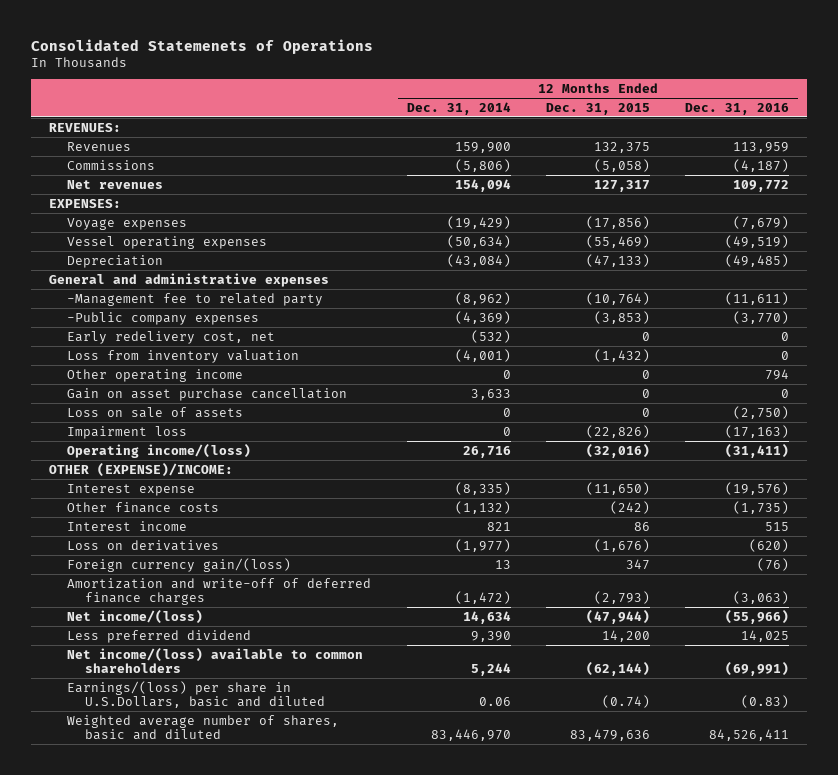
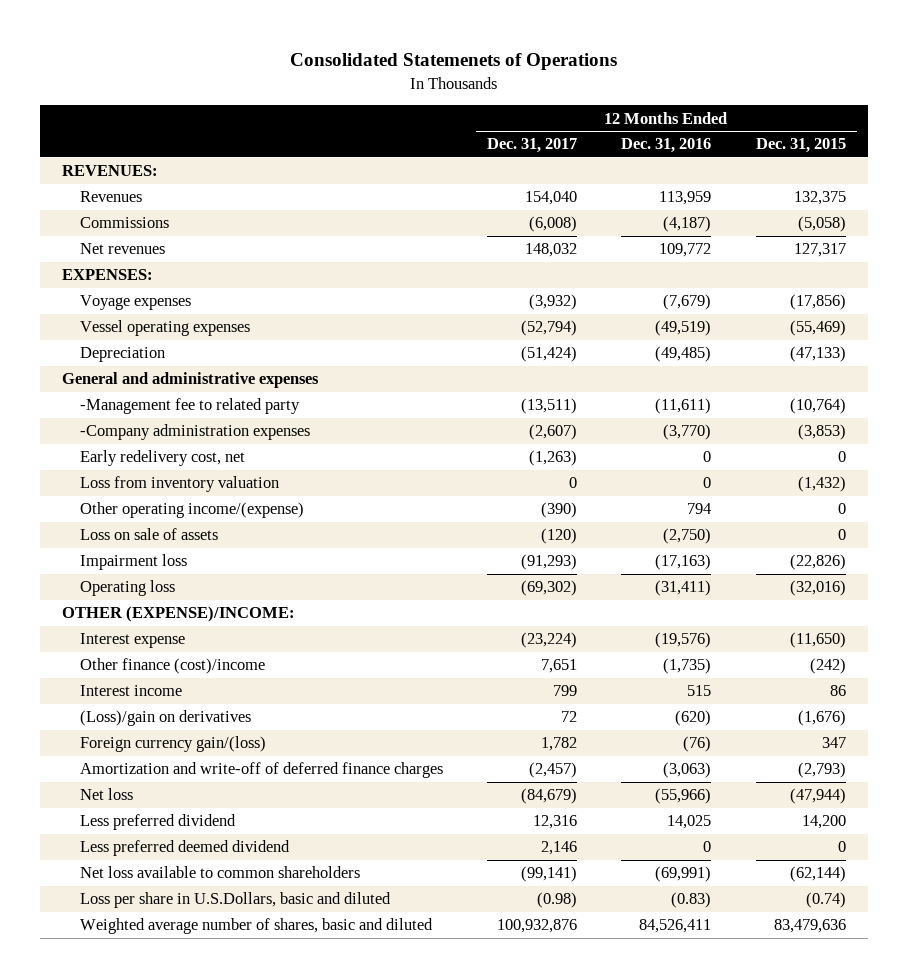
- | 12 Months Ended Dec. 31, 2014 | 12 Months Ended Dec. 31, 2015 | 12 Months Ended Dec. 31, 2016
+ | 12 Months Ended Dec. 31, 2017 | 12 Months Ended Dec. 31, 2016 | 12 Months Ended Dec. 31, 2015
- -Public company expenses | (4,369) | (3,853) | (3,770)
+ -Company administration expenses | (2,607) | (3,770) | (3,853)
- Other operating income | 0 | 0 | 794
- Gain on asset purchase cancellation | 3,633 | 0 | 0
+ Other operating income/(expense) | (390) | 794 | 0
- Operating income/(loss) | 26,716 | (32,016) | (31,411)
+ Operating loss | (69,302) | (31,411) | (32,016)
- Other finance costs | (1,132) | (242) | (1,735)
+ Other finance (cost)/income | 7,651 | (1,735) | (242)
- Loss on derivatives | (1,977) | (1,676) | (620)
+ (Loss)/gain on derivatives | 72 | (620) | (1,676)
- Net income/(loss) | 14,634 | (47,944) | (55,966)
+ Net loss | (84,679) | (55,966) | (47,944)
- Net income/(loss) available to common shareholders | 5,244 | (62,144) | (69,991)
- Earnings/(loss) per share in U.S.Dollars, basic and diluted | 0.06 | (0.74) | (0.83)
+ Less preferred deemed dividend | 2,146 | 0 | 0
+ Net loss available to common shareholders | (99,141) | (69,991) | (62,144)
+ Loss per share in U.S.Dollars, basic and diluted | (0.98) | (0.83) | (0.74)

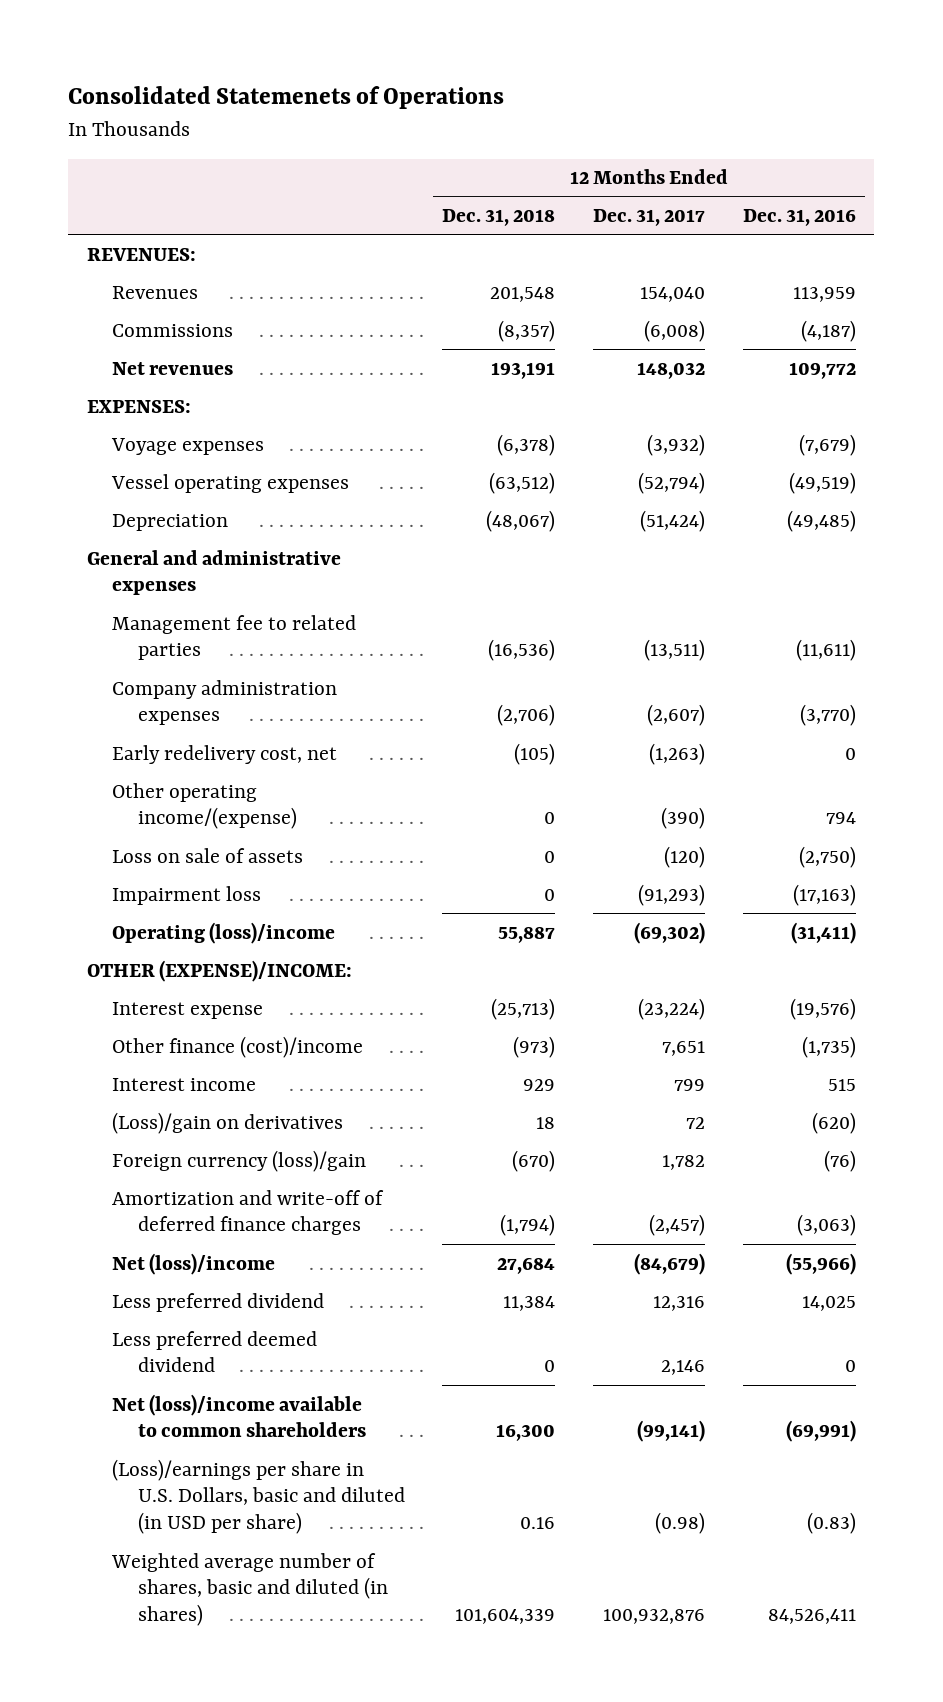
- | 12 Months Ended Dec. 31, 2017 | 12 Months Ended Dec. 31, 2016 | 12 Months Ended Dec. 31, 2015
+ | 12 Months Ended Dec. 31, 2018 | 12 Months Ended Dec. 31, 2017 | 12 Months Ended Dec. 31, 2016
- -Management fee to related party | (13,511) | (11,611) | (10,764)
- -Company administration expenses | (2,607) | (3,770) | (3,853)
+ Management fee to related parties | (16,536) | (13,511) | (11,611)
+ Company administration expenses | (2,706) | (2,607) | (3,770)
- Loss from inventory valuation | 0 | 0 | (1,432)
- Operating loss | (69,302) | (31,411) | (32,016)
+ Operating (loss)/income | 55,887 | (69,302) | (31,411)
- Foreign currency gain/(loss) | 1,782 | (76) | 347
+ Foreign currency (loss)/gain | (670) | 1,782 | (76)
- Net loss | (84,679) | (55,966) | (47,944)
+ Net (loss)/income | 27,684 | (84,679) | (55,966)
- Net loss available to common shareholders | (99,141) | (69,991) | (62,144)
- Loss per share in U.S.Dollars, basic and diluted | (0.98) | (0.83) | (0.74)
- Weighted average number of shares, basic and diluted | 100,932,876 | 84,526,411 | 83,479,636
+ Net (loss)/income available to common shareholders | 16,300 | (99,141) | (69,991)
+ (Loss)/earnings per share in U.S. Dollars, basic and diluted (in USD per share) | 0.16 | (0.98) | (0.83)
+ Weighted average number of shares, basic and diluted (in shares) | 101,604,339 | 100,932,876 | 84,526,411

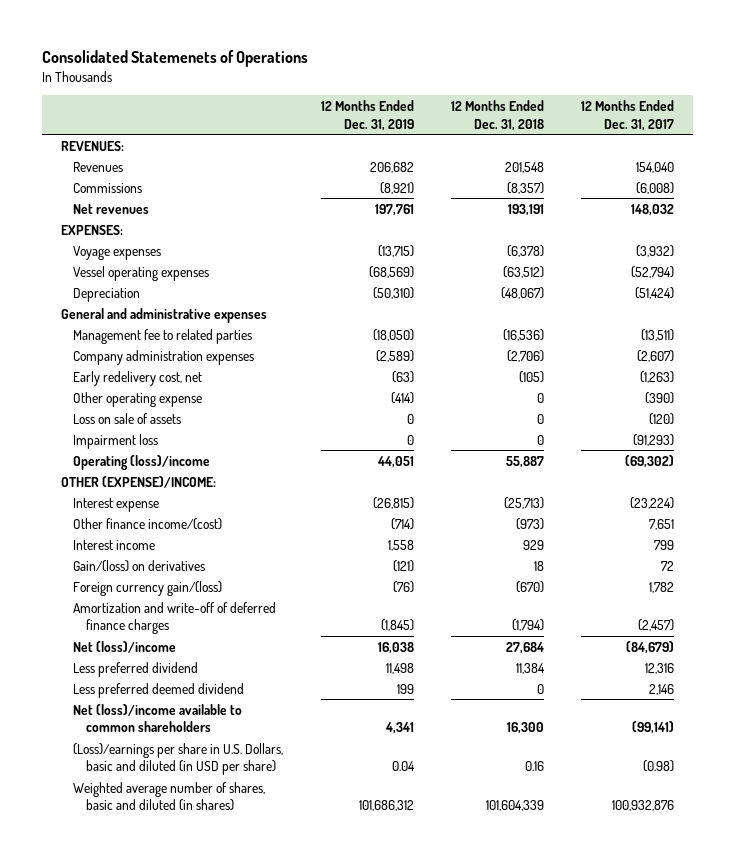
- | 12 Months Ended Dec. 31, 2018 | 12 Months Ended Dec. 31, 2017 | 12 Months Ended Dec. 31, 2016
+ | 12 Months Ended Dec. 31, 2019 | 12 Months Ended Dec. 31, 2018 | 12 Months Ended Dec. 31, 2017
- Other operating income/(expense) | 0 | (390) | 794
+ Other operating expense | (414) | 0 | (390)
- Other finance (cost)/income | (973) | 7,651 | (1,735)
+ Other finance income/(cost) | (714) | (973) | 7,651
- (Loss)/gain on derivatives | 18 | 72 | (620)
- Foreign currency (loss)/gain | (670) | 1,782 | (76)
+ Gain/(loss) on derivatives | (121) | 18 | 72
+ Foreign currency gain/(loss) | (76) | (670) | 1,782

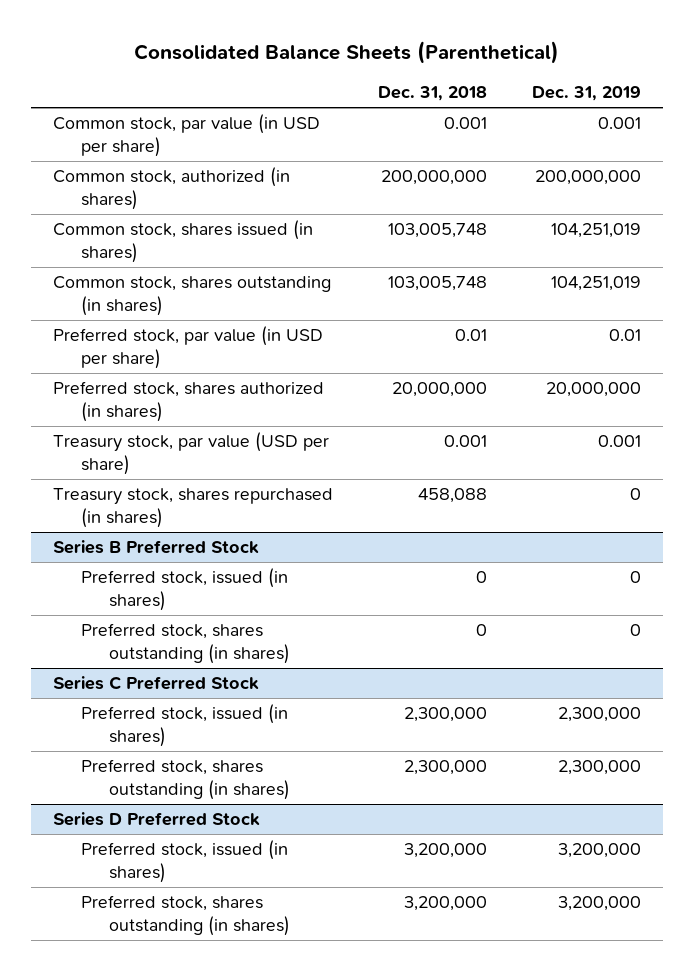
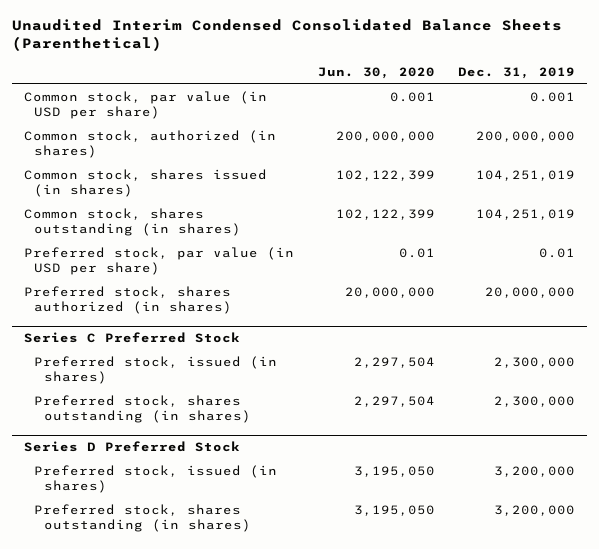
- Consolidated Balance Sheets (Parenthetical)
+ Unaudited Interim Condensed Consolidated Balance Sheets (Parenthetical)
- | Dec. 31, 2018 | Dec. 31, 2019
+ | Jun. 30, 2020 | Dec. 31, 2019
- Treasury stock, par value (USD per share) | 0.001 | 0.001
- Treasury stock, shares repurchased (in shares) | 458,088 | 0
- Series B Preferred Stock
- Preferred stock, issued (in shares) | 0 | 0
- Preferred stock, shares outstanding (in shares) | 0 | 0

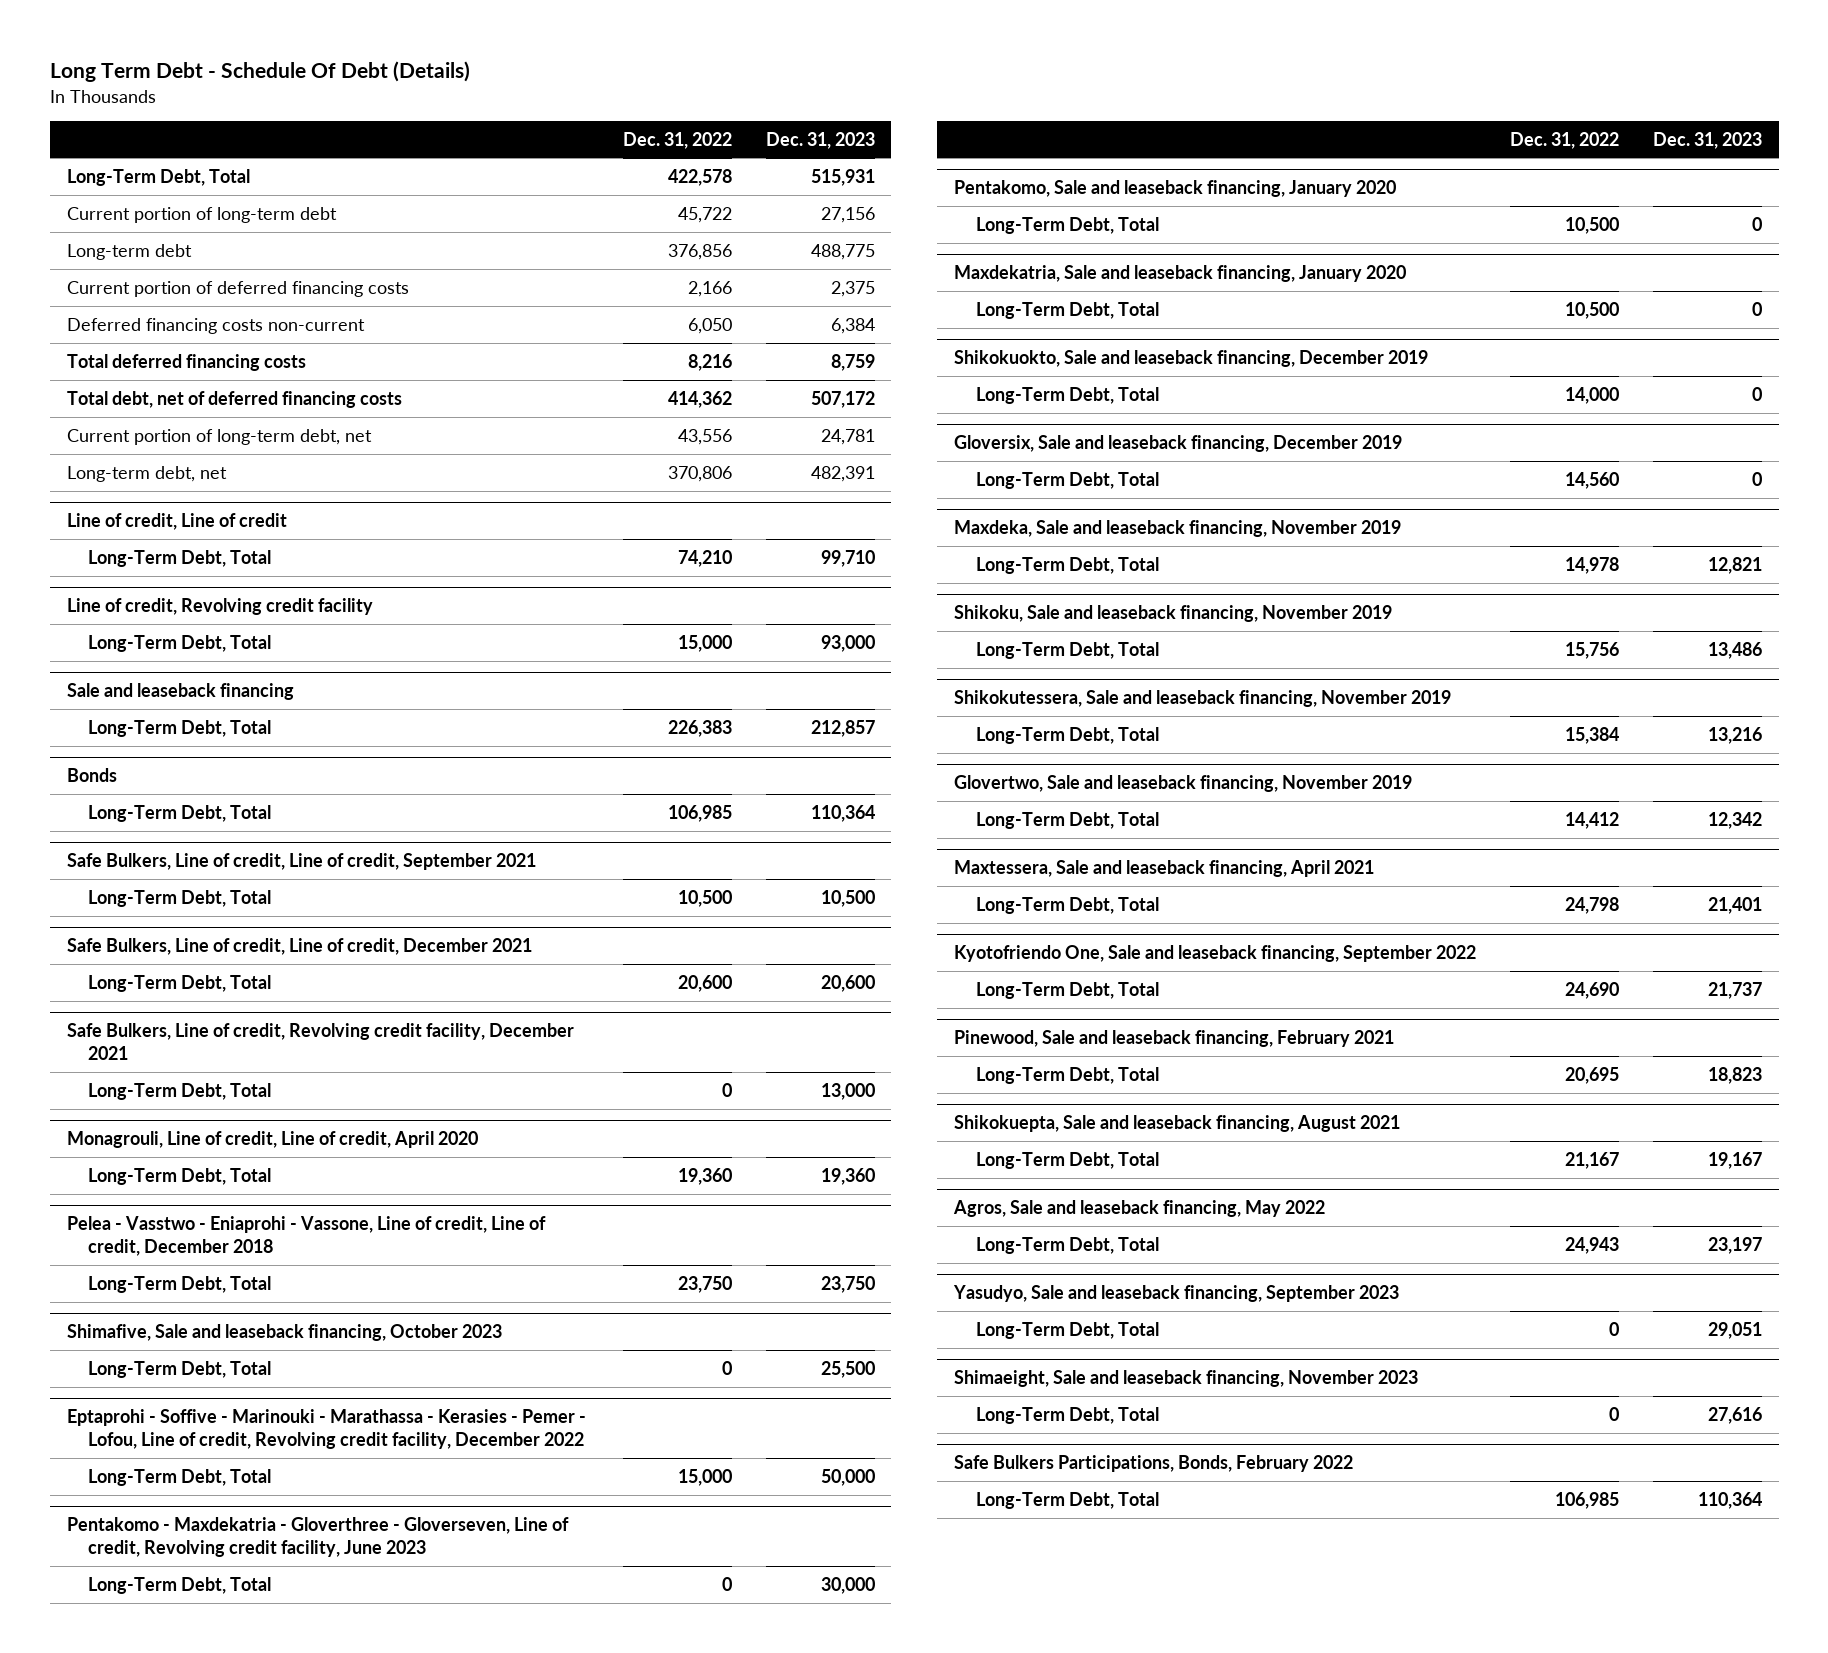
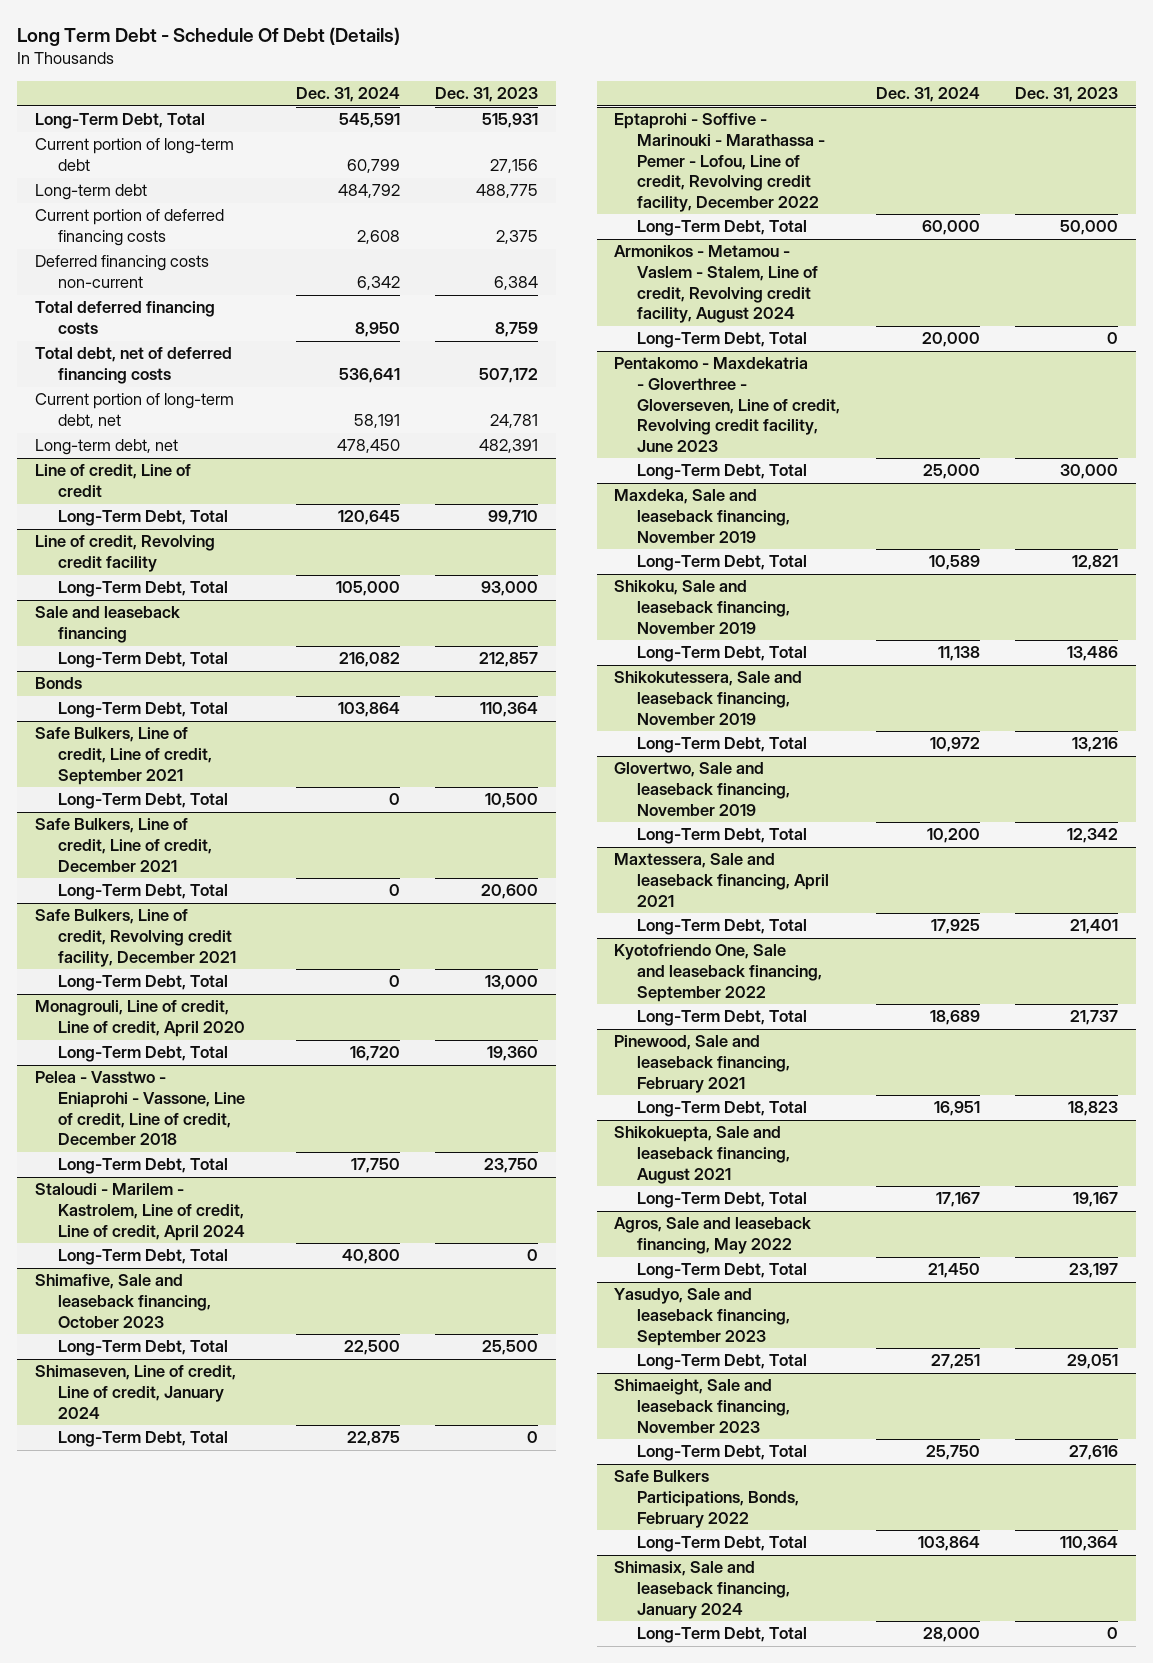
- | Dec. 31, 2022 | Dec. 31, 2023
+ | Dec. 31, 2024 | Dec. 31, 2023
+ Staloudi - Marilem - Kastrolem, Line of credit, Line of credit, April 2024
+ Long-Term Debt, Total | 40,800 | 0
- Eptaprohi - Soffive - Marinouki - Marathassa - Kerasies - Pemer - Lofou, Line of credit, Revolving credit facility, December 2022
+ Shimaseven, Line of credit, Line of credit, January 2024
+ Long-Term Debt, Total | 22,875 | 0
+ Eptaprohi - Soffive - Marinouki - Marathassa - Pemer - Lofou, Line of credit, Revolving credit facility, December 2022
+ Armonikos - Metamou - Vaslem - Stalem, Line of credit, Revolving credit facility, August 2024
+ Long-Term Debt, Total | 20,000 | 0
- Pentakomo, Sale and leaseback financing, January 2020
- Long-Term Debt, Total | 10,500 | 0
- Maxdekatria, Sale and leaseback financing, January 2020
- Long-Term Debt, Total | 10,500 | 0
- Shikokuokto, Sale and leaseback financing, December 2019
- Long-Term Debt, Total | 14,000 | 0
- Gloversix, Sale and leaseback financing, December 2019
- Long-Term Debt, Total | 14,560 | 0
+ Shimasix, Sale and leaseback financing, January 2024
+ Long-Term Debt, Total | 28,000 | 0

